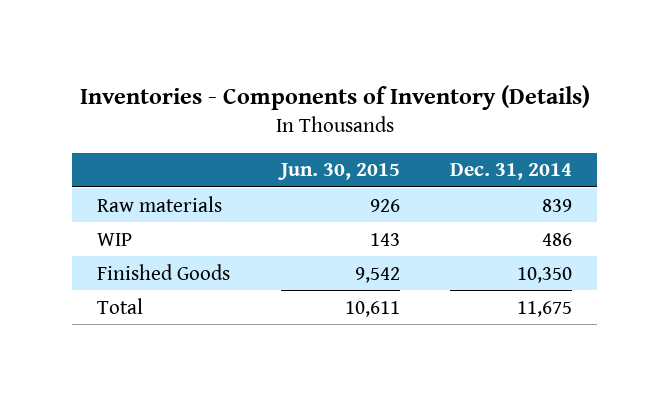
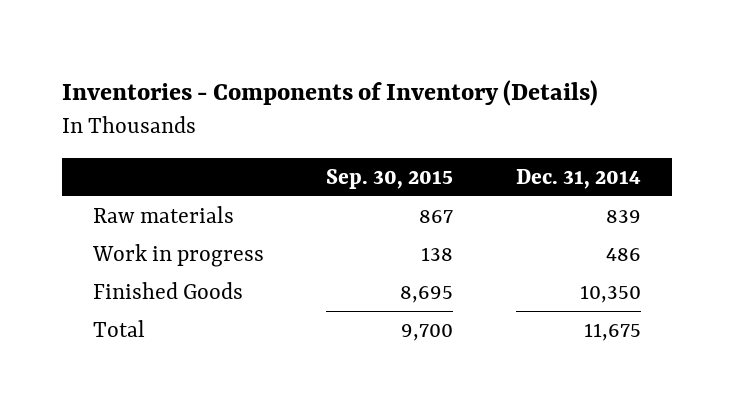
- | Jun. 30, 2015 | Dec. 31, 2014
+ | Sep. 30, 2015 | Dec. 31, 2014
- WIP | 143 | 486
+ Work in progress | 138 | 486

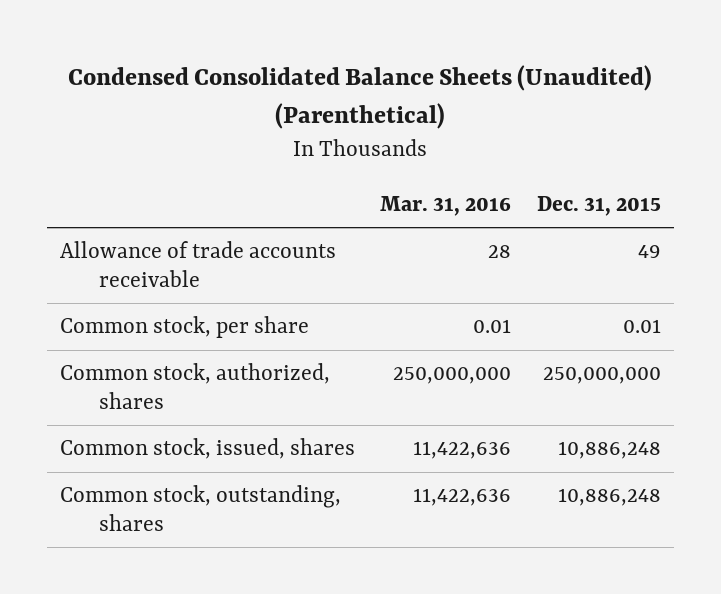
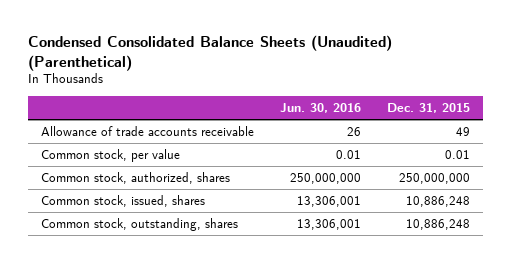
- | Mar. 31, 2016 | Dec. 31, 2015
+ | Jun. 30, 2016 | Dec. 31, 2015
- Common stock, per share | 0.01 | 0.01
+ Common stock, per value | 0.01 | 0.01

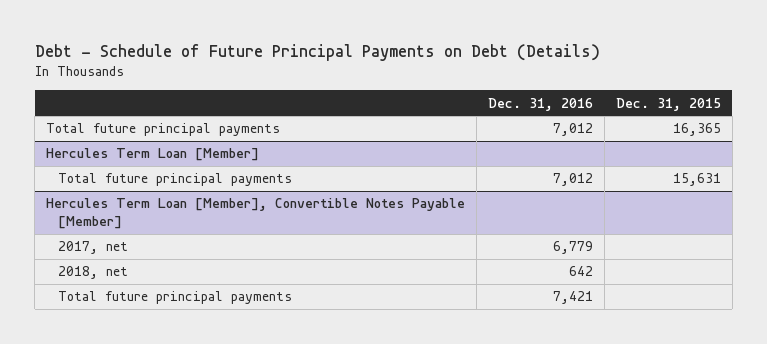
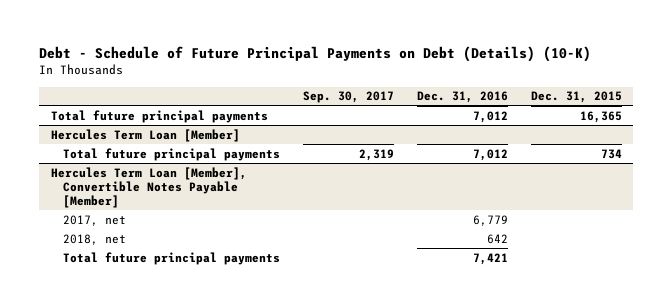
- Debt - Schedule of Future Principal Payments on Debt (Details)
+ Debt - Schedule of Future Principal Payments on Debt (Details) (10-K)
- | Dec. 31, 2016 | Dec. 31, 2015
+ | Sep. 30, 2017 | Dec. 31, 2016 | Dec. 31, 2015
@ Hercules Term Loan [Member]
- Total future principal payments | 7,012 | 15,631
+ Total future principal payments | 2,319 | 7,012 | 734

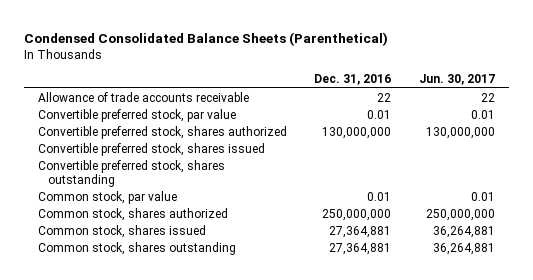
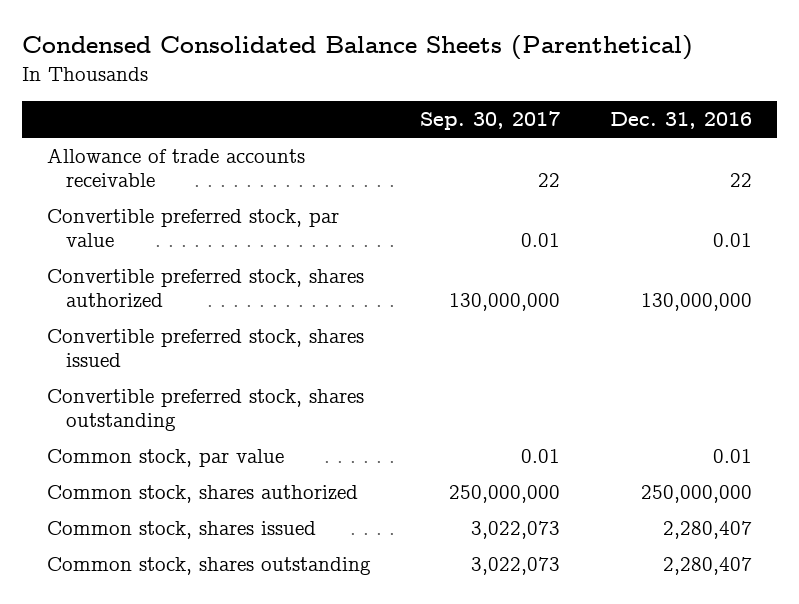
- | Dec. 31, 2016 | Jun. 30, 2017
+ | Sep. 30, 2017 | Dec. 31, 2016
- Common stock, shares issued | 27,364,881 | 36,264,881
- Common stock, shares outstanding | 27,364,881 | 36,264,881
+ Common stock, shares issued | 3,022,073 | 2,280,407
+ Common stock, shares outstanding | 3,022,073 | 2,280,407

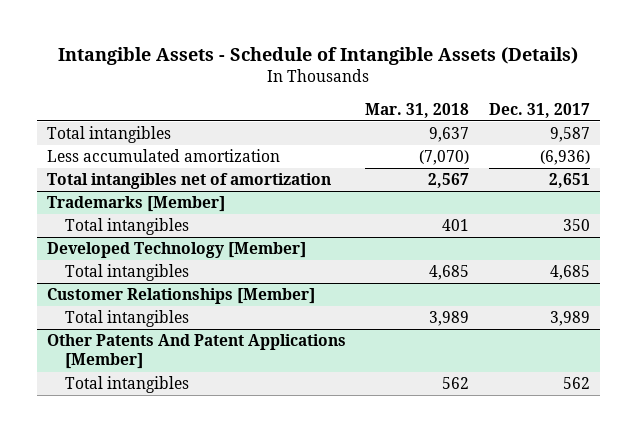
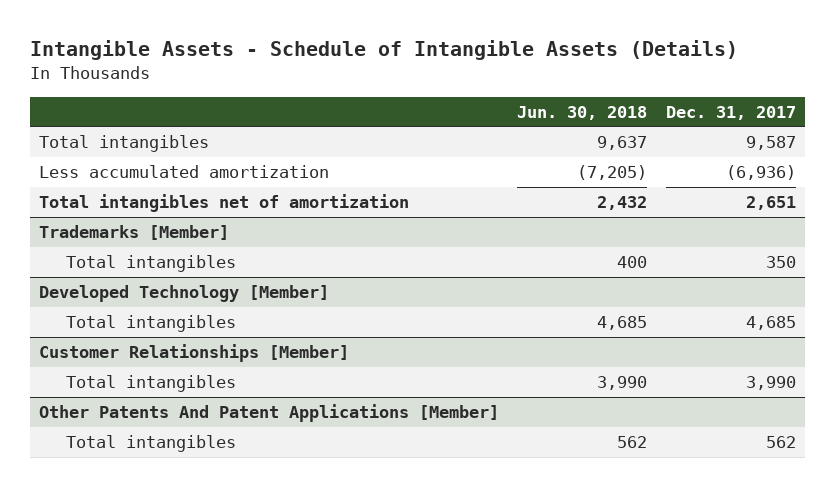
- | Mar. 31, 2018 | Dec. 31, 2017
+ | Jun. 30, 2018 | Dec. 31, 2017
@ Customer Relationships [Member]
- Total intangibles | 3,989 | 3,989
+ Total intangibles | 3,990 | 3,990

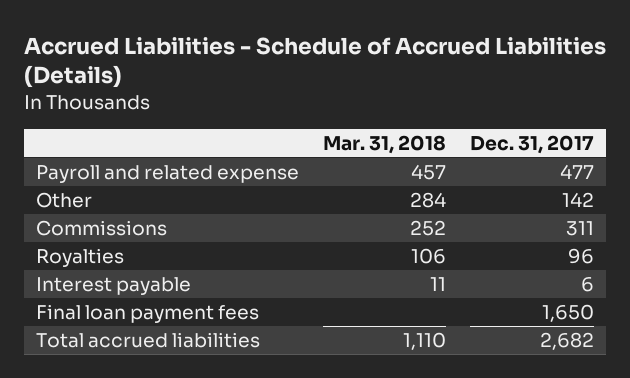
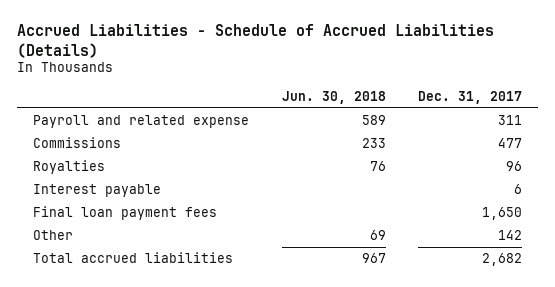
- | Mar. 31, 2018 | Dec. 31, 2017
+ | Jun. 30, 2018 | Dec. 31, 2017
- Payroll and related expense | 457 | 477
- Commissions | 252 | 311
+ Payroll and related expense | 589 | 311
+ Commissions | 233 | 477
moved down: Other | 69 | 142

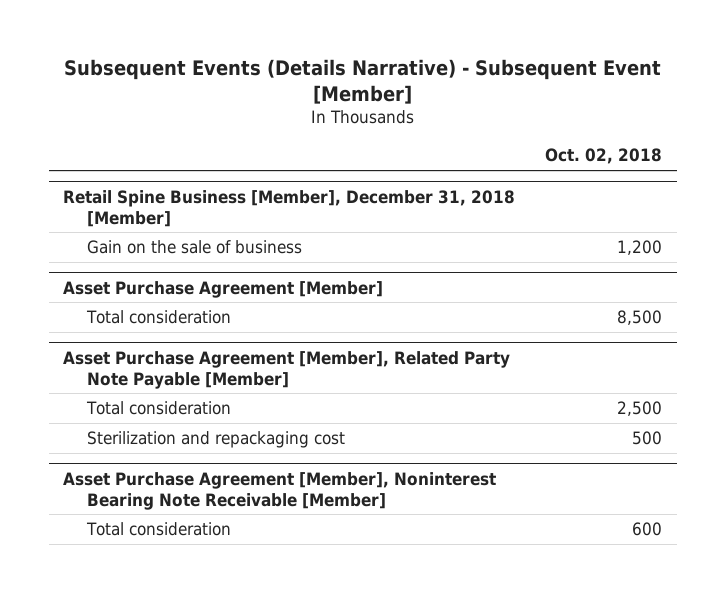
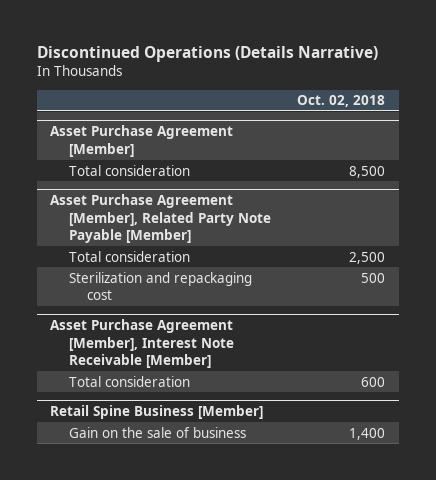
- Subsequent Events (Details Narrative) - Subsequent Event [Member]
+ Discontinued Operations (Details Narrative)
- Retail Spine Business [Member], December 31, 2018 [Member]
- Gain on the sale of business | 1,200
- Asset Purchase Agreement [Member], Noninterest Bearing Note Receivable [Member]
+ Asset Purchase Agreement [Member], Interest Note Receivable [Member]
+ Retail Spine Business [Member]
+ Gain on the sale of business | 1,400

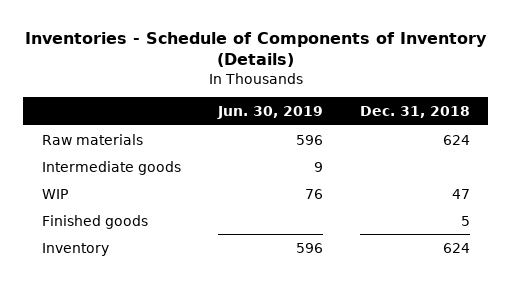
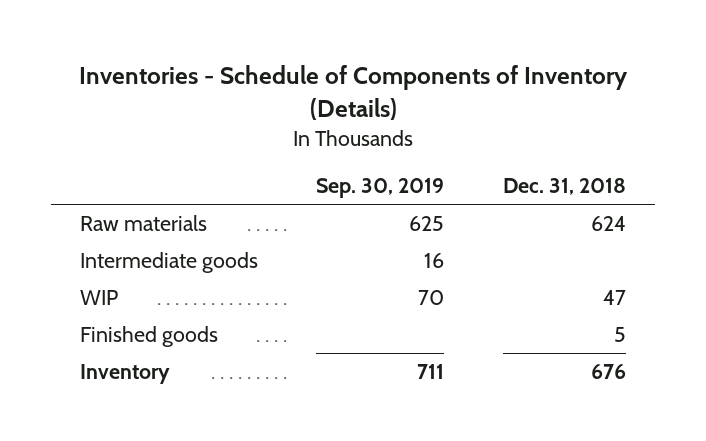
- | Jun. 30, 2019 | Dec. 31, 2018
+ | Sep. 30, 2019 | Dec. 31, 2018
- Inventory | 596 | 624
+ Inventory | 711 | 676

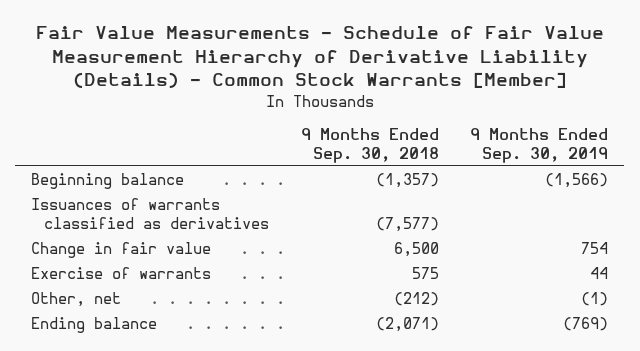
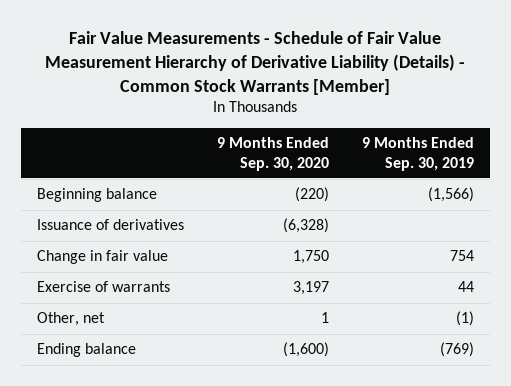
- | 9 Months Ended Sep. 30, 2018 | 9 Months Ended Sep. 30, 2019
+ | 9 Months Ended Sep. 30, 2020 | 9 Months Ended Sep. 30, 2019
- Issuances of warrants classified as derivatives | (7,577) |
+ Issuance of derivatives | (6,328) |

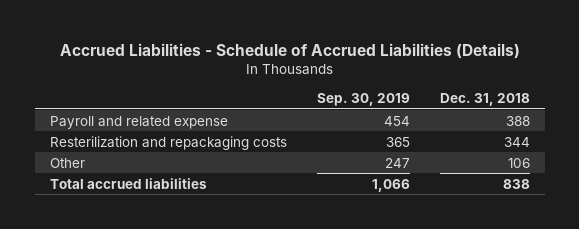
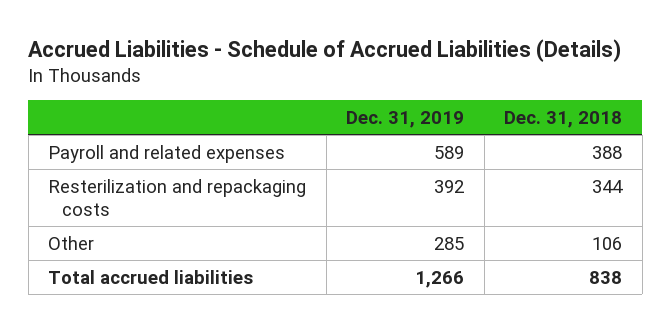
- | Sep. 30, 2019 | Dec. 31, 2018
+ | Dec. 31, 2019 | Dec. 31, 2018
- Payroll and related expense | 454 | 388
+ Payroll and related expenses | 589 | 388

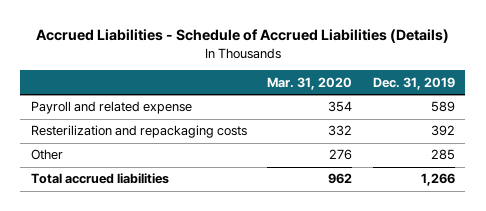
- | Dec. 31, 2019 | Dec. 31, 2018
+ | Mar. 31, 2020 | Dec. 31, 2019
- Payroll and related expenses | 589 | 388
+ Payroll and related expense | 354 | 589

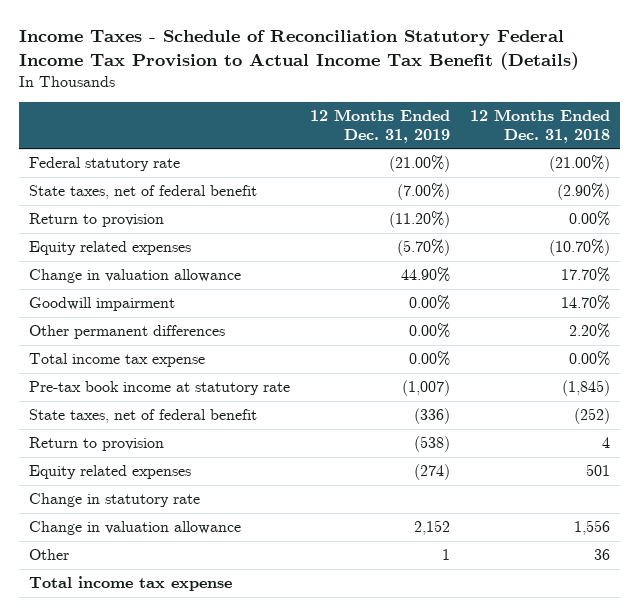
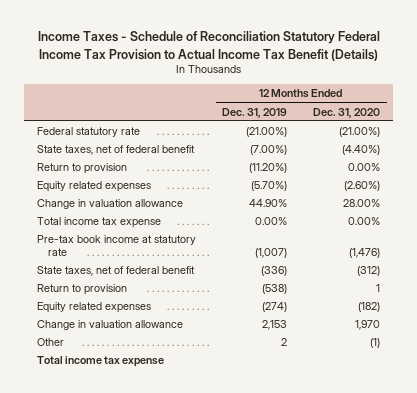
- | 12 Months Ended Dec. 31, 2019 | 12 Months Ended Dec. 31, 2018
+ | 12 Months Ended Dec. 31, 2019 | 12 Months Ended Dec. 31, 2020
- Goodwill impairment | 0.00% | 14.70%
- Other permanent differences | 0.00% | 2.20%
- Change in statutory rate
- Change in valuation allowance | 2,152 | 1,556
- Other | 1 | 36
+ Change in valuation allowance | 2,153 | 1,970
+ Other | 2 | (1)

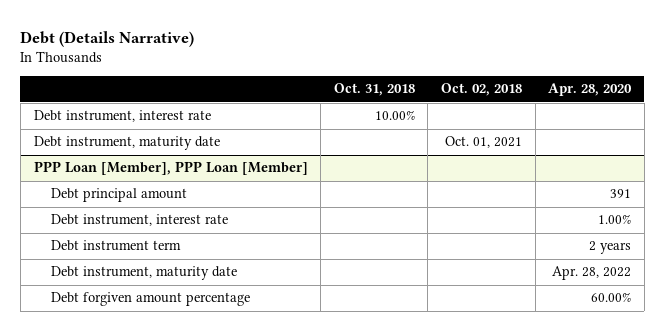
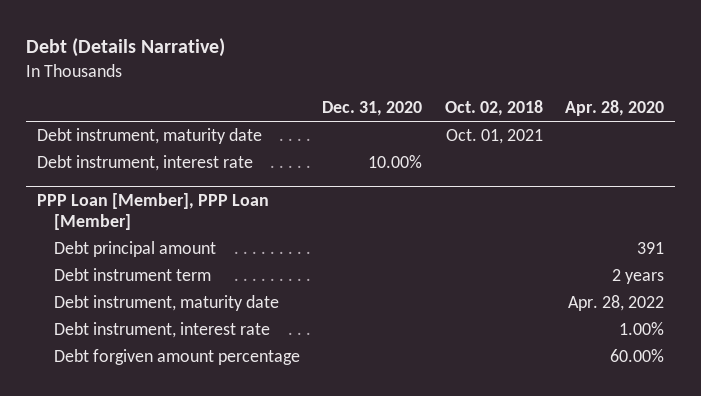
- | Oct. 31, 2018 | Oct. 02, 2018 | Apr. 28, 2020
+ | Dec. 31, 2020 | Oct. 02, 2018 | Apr. 28, 2020
moved down: Debt instrument, interest rate | 10.00% | |
@ PPP Loan [Member], PPP Loan [Member]
moved down: Debt instrument, interest rate | | | 1.00%

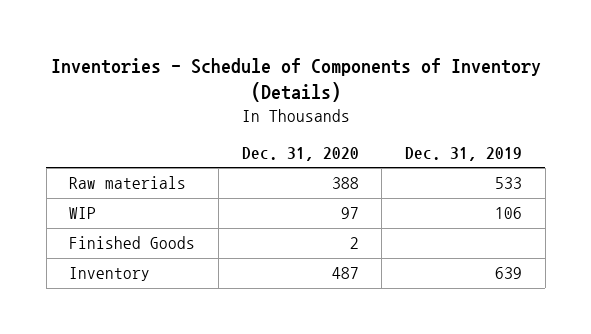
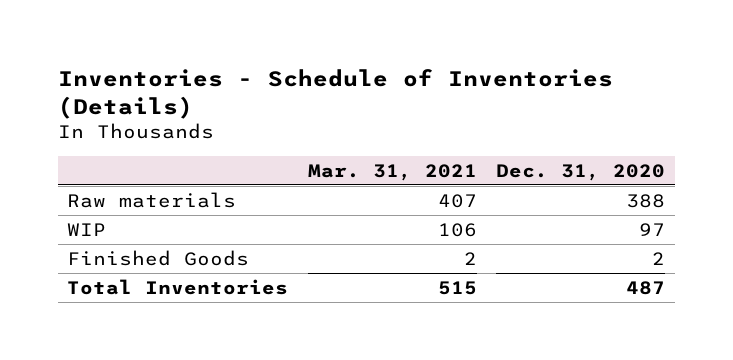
- Inventories - Schedule of Components of Inventory (Details)
+ Inventories - Schedule of Inventories (Details)
- | Dec. 31, 2020 | Dec. 31, 2019
+ | Mar. 31, 2021 | Dec. 31, 2020
- Inventory | 487 | 639
+ Total Inventories | 515 | 487

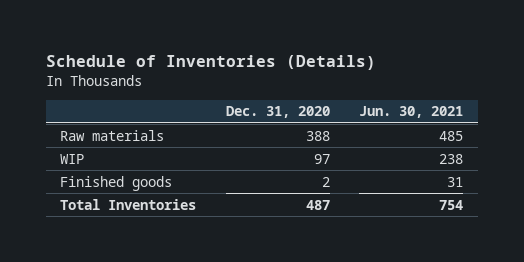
- Inventories - Schedule of Inventories (Details)
+ Schedule of Inventories (Details)
- | Mar. 31, 2021 | Dec. 31, 2020
+ | Dec. 31, 2020 | Jun. 30, 2021
- Finished Goods | 2 | 2
+ Finished goods | 2 | 31

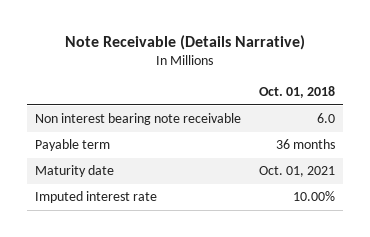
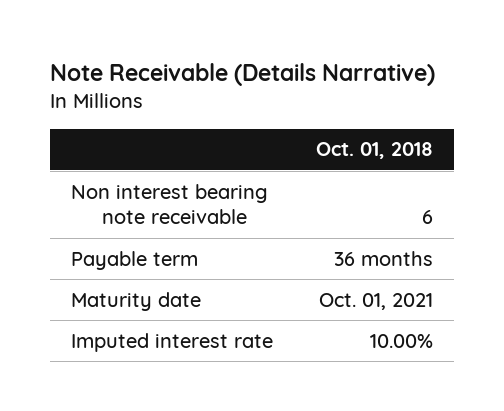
- Non interest bearing note receivable | 6.0
+ Non interest bearing note receivable | 6

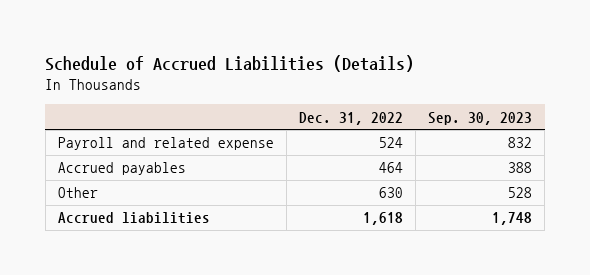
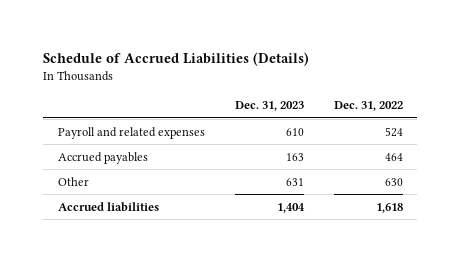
- | Dec. 31, 2022 | Sep. 30, 2023
+ | Dec. 31, 2023 | Dec. 31, 2022
- Payroll and related expense | 524 | 832
+ Payroll and related expenses | 610 | 524

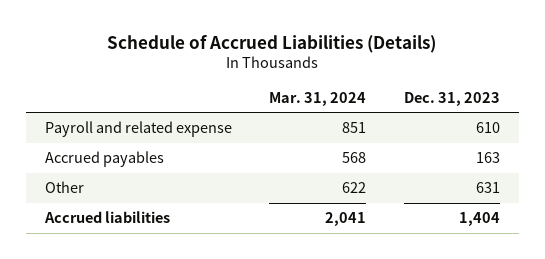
- | Dec. 31, 2023 | Dec. 31, 2022
+ | Mar. 31, 2024 | Dec. 31, 2023
- Payroll and related expenses | 610 | 524
+ Payroll and related expense | 851 | 610

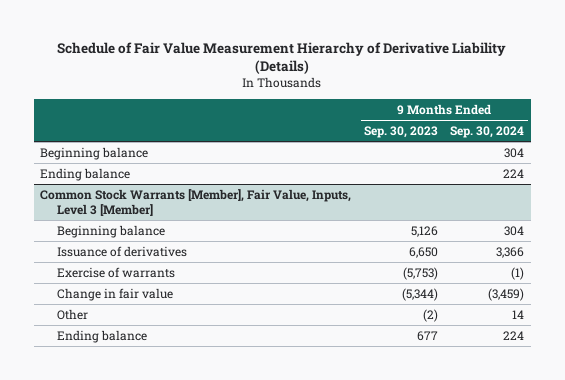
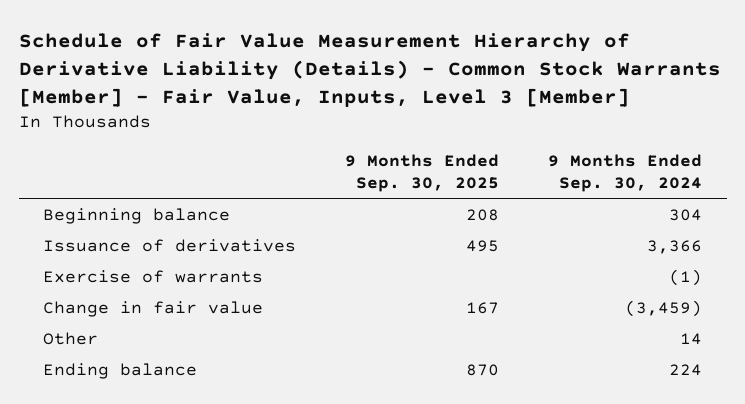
- Schedule of Fair Value Measurement Hierarchy of Derivative Liability (Details)
+ Schedule of Fair Value Measurement Hierarchy of Derivative Liability (Details) - Common Stock Warrants [Member] - Fair Value, Inputs, Level 3 [Member]
- | 9 Months Ended Sep. 30, 2023 | 9 Months Ended Sep. 30, 2024
+ | 9 Months Ended Sep. 30, 2025 | 9 Months Ended Sep. 30, 2024
- Ending balance | | 224
- Common Stock Warrants [Member], Fair Value, Inputs, Level 3 [Member]
- Beginning balance | 5,126 | 304

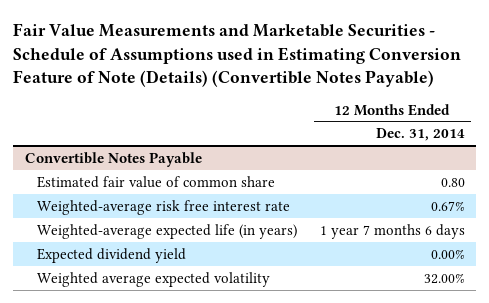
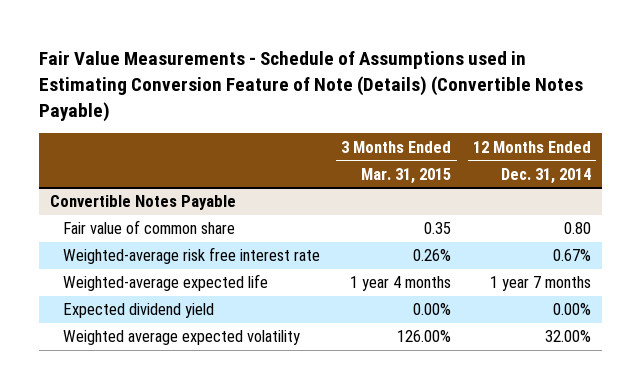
- Fair Value Measurements and Marketable Securities - Schedule of Assumptions used in Estimating Conversion Feature of Note (Details) (Convertible Notes Payable)
+ Fair Value Measurements - Schedule of Assumptions used in Estimating Conversion Feature of Note (Details) (Convertible Notes Payable)
- | 12 Months Ended Dec. 31, 2014
+ | 3 Months Ended Mar. 31, 2015 | 12 Months Ended Dec. 31, 2014
@ Convertible Notes Payable
- Estimated fair value of common share | 0.80
+ Fair value of common share | 0.35 | 0.80
- Weighted-average expected life (in years) | 1 year 7 months 6 days
+ Weighted-average expected life | 1 year 4 months | 1 year 7 months

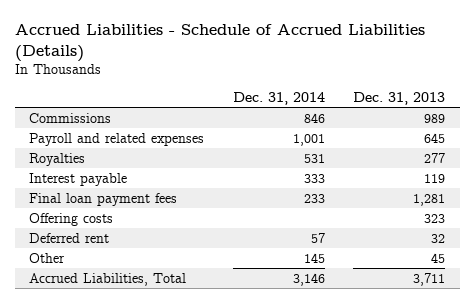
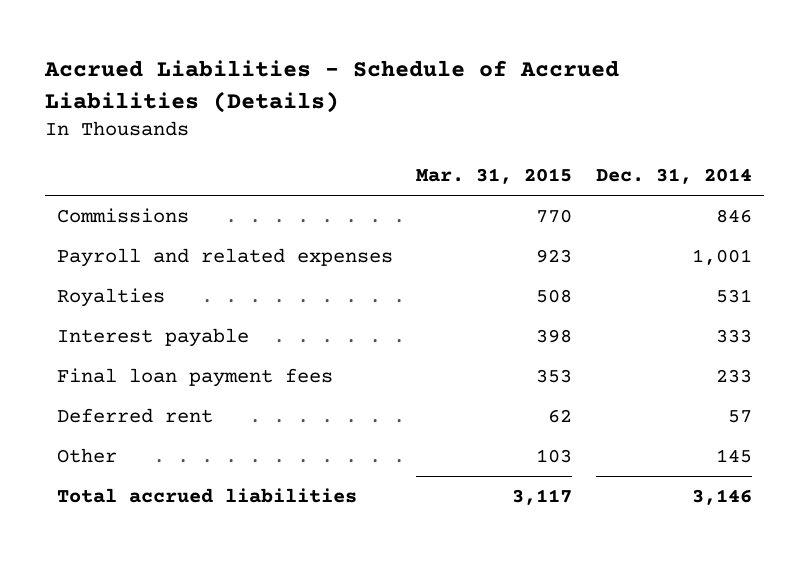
- | Dec. 31, 2014 | Dec. 31, 2013
+ | Mar. 31, 2015 | Dec. 31, 2014
- Offering costs | | 323
- Accrued Liabilities, Total | 3,146 | 3,711
+ Total accrued liabilities | 3,117 | 3,146

